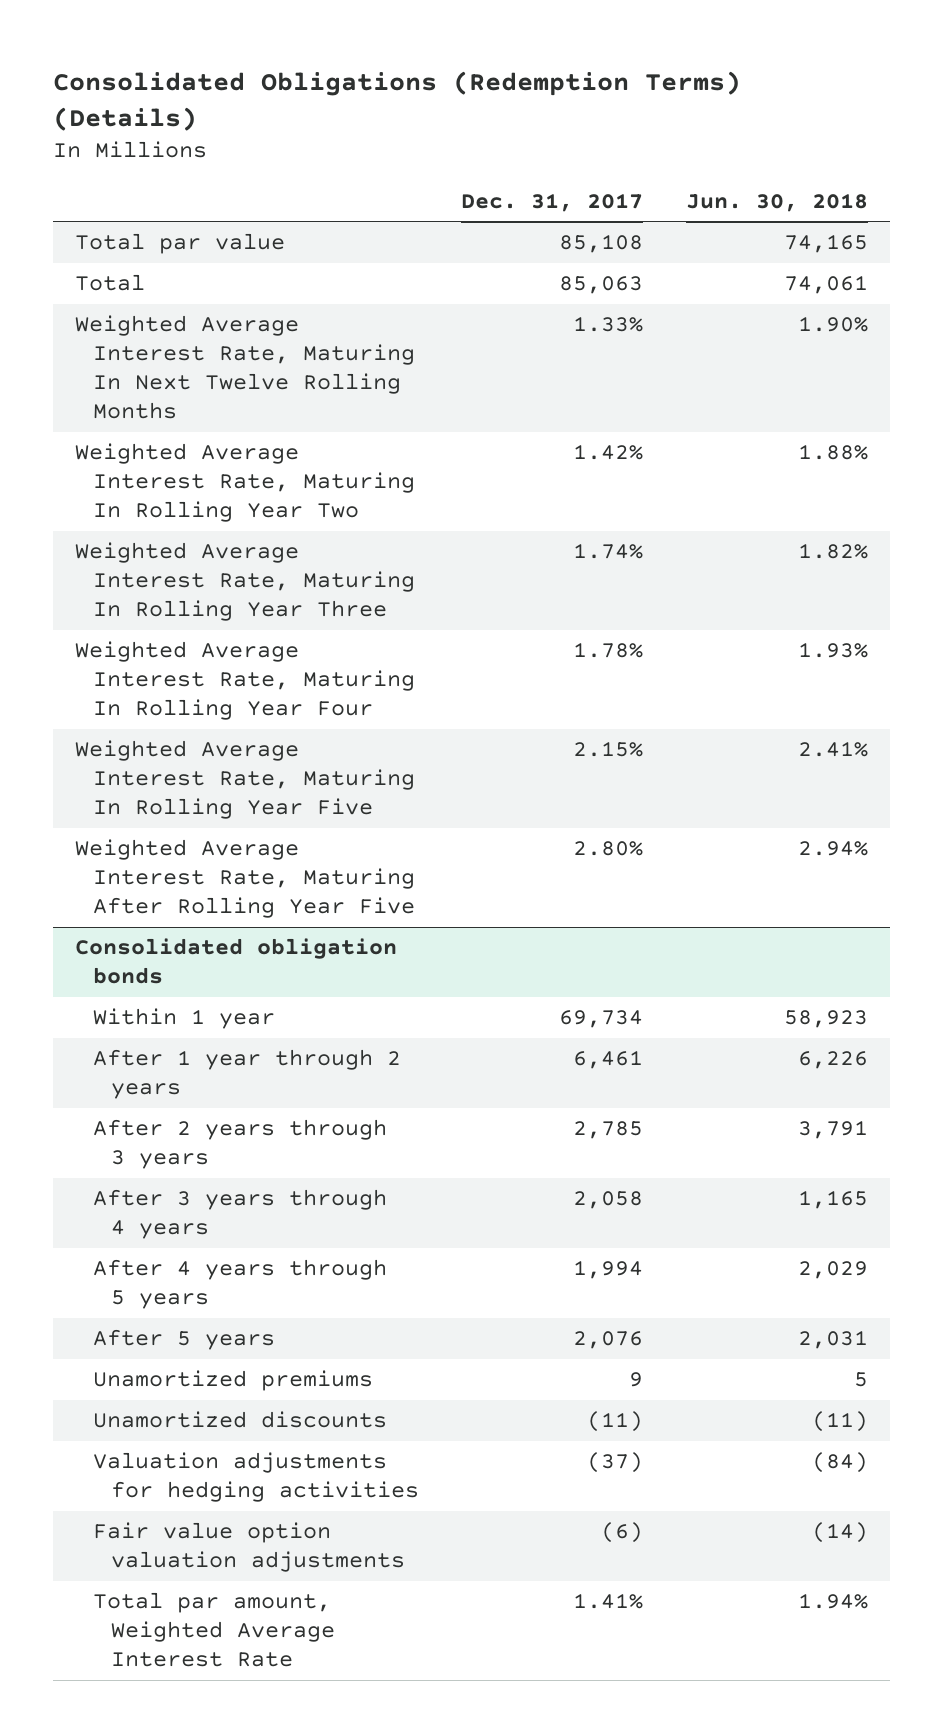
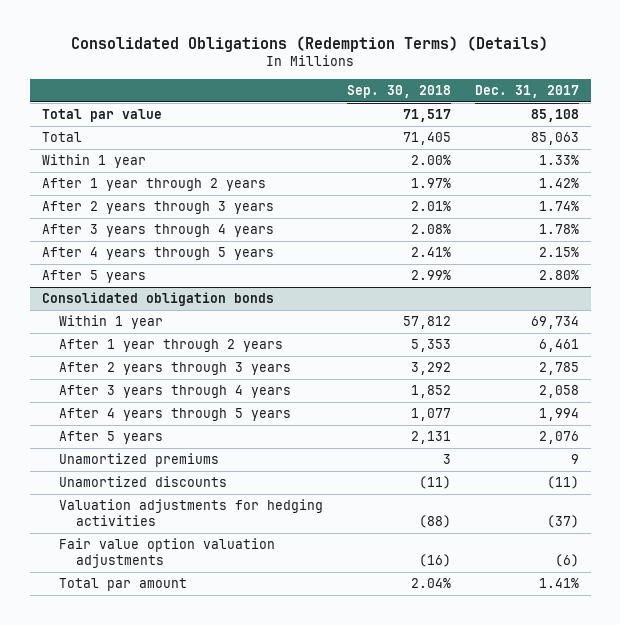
- | Dec. 31, 2017 | Jun. 30, 2018
+ | Sep. 30, 2018 | Dec. 31, 2017
- Weighted Average Interest Rate, Maturing In Next Twelve Rolling Months | 1.33% | 1.90%
- Weighted Average Interest Rate, Maturing In Rolling Year Two | 1.42% | 1.88%
- Weighted Average Interest Rate, Maturing In Rolling Year Three | 1.74% | 1.82%
- Weighted Average Interest Rate, Maturing In Rolling Year Four | 1.78% | 1.93%
- Weighted Average Interest Rate, Maturing In Rolling Year Five | 2.15% | 2.41%
- Weighted Average Interest Rate, Maturing After Rolling Year Five | 2.80% | 2.94%
+ Within 1 year | 2.00% | 1.33%
+ After 1 year through 2 years | 1.97% | 1.42%
+ After 2 years through 3 years | 2.01% | 1.74%
+ After 3 years through 4 years | 2.08% | 1.78%
+ After 4 years through 5 years | 2.41% | 2.15%
+ After 5 years | 2.99% | 2.80%
@ Consolidated obligation bonds
- Total par amount, Weighted Average Interest Rate | 1.41% | 1.94%
+ Total par amount | 2.04% | 1.41%

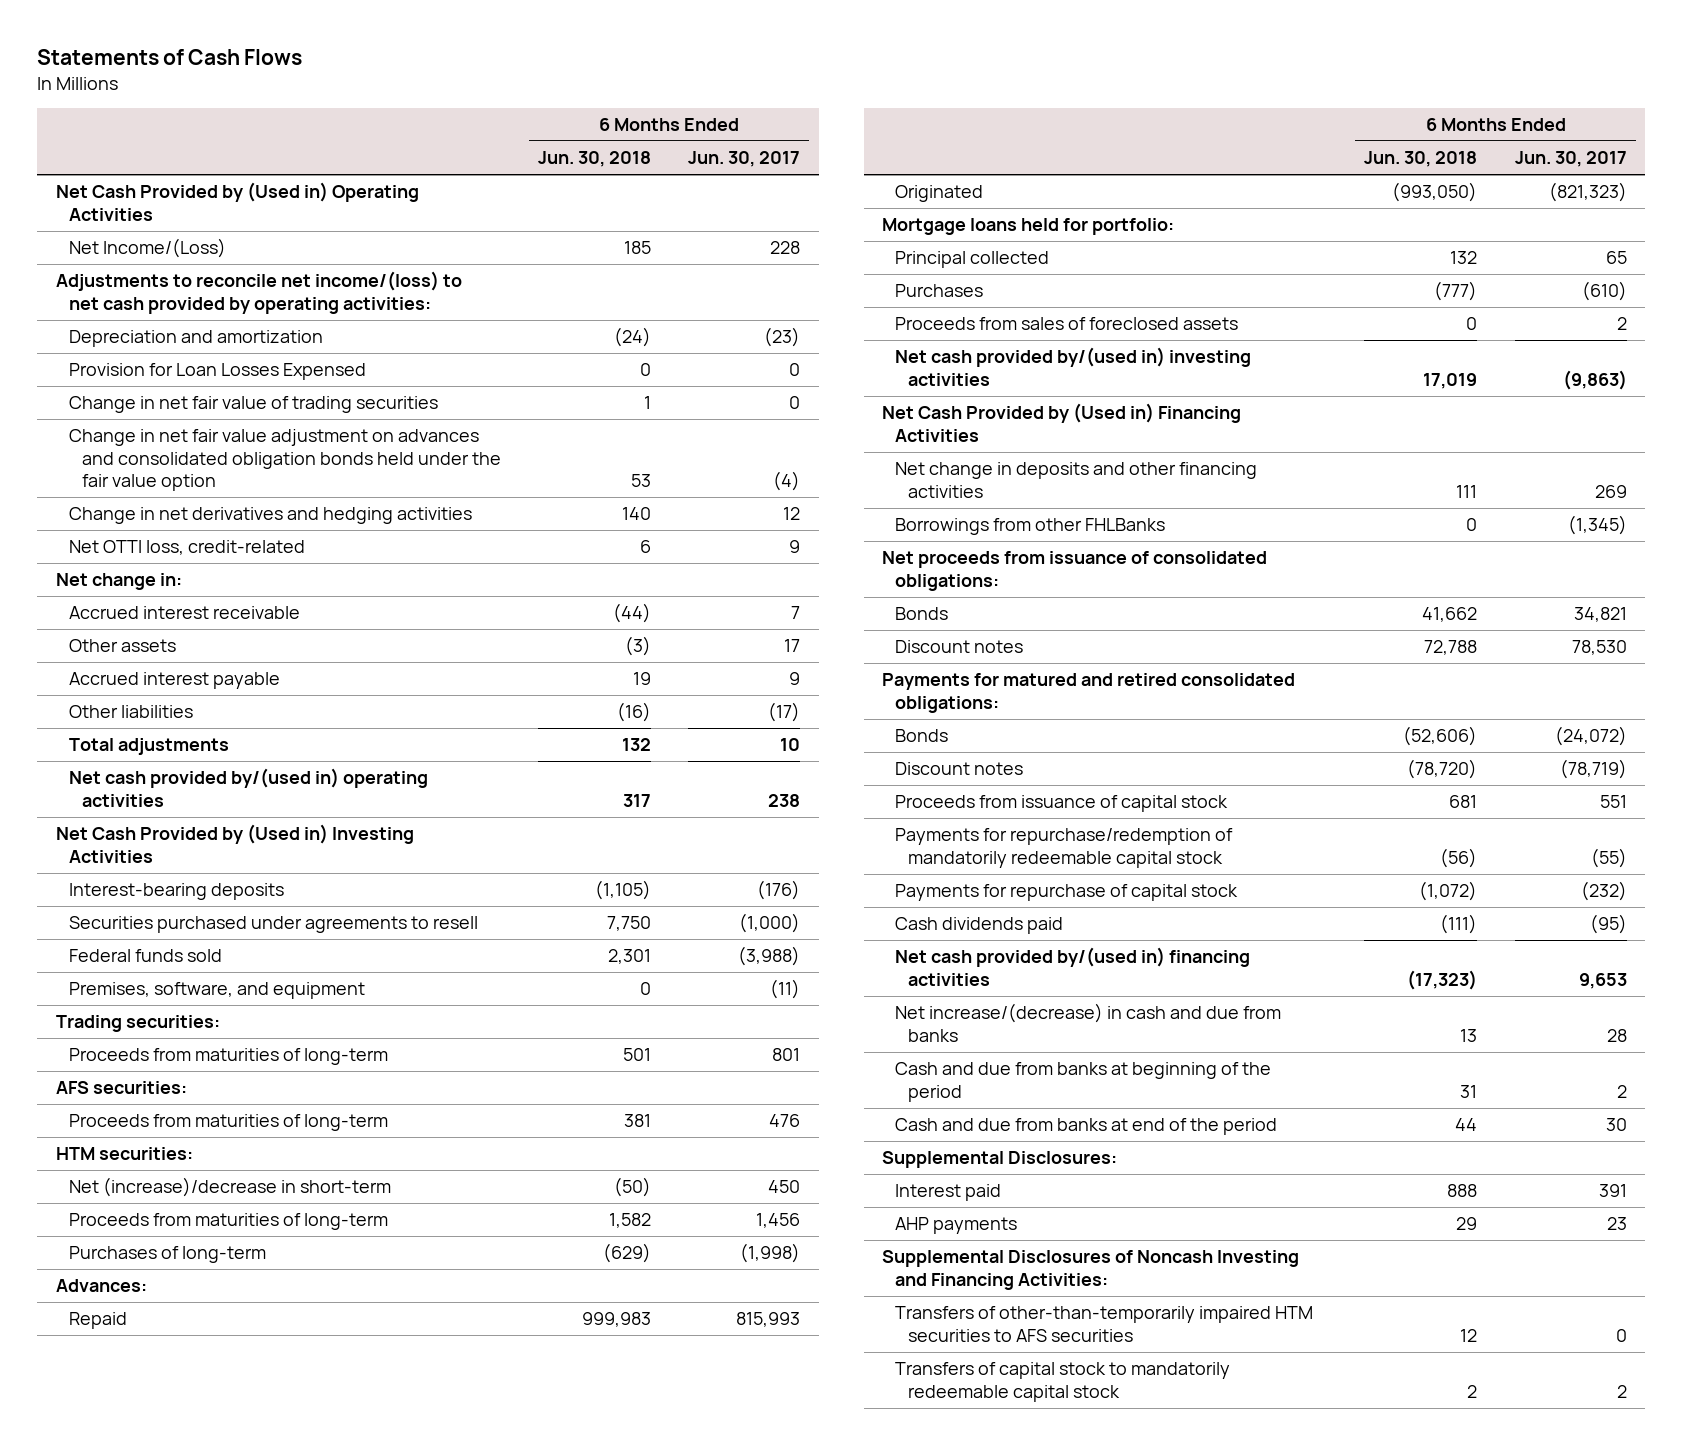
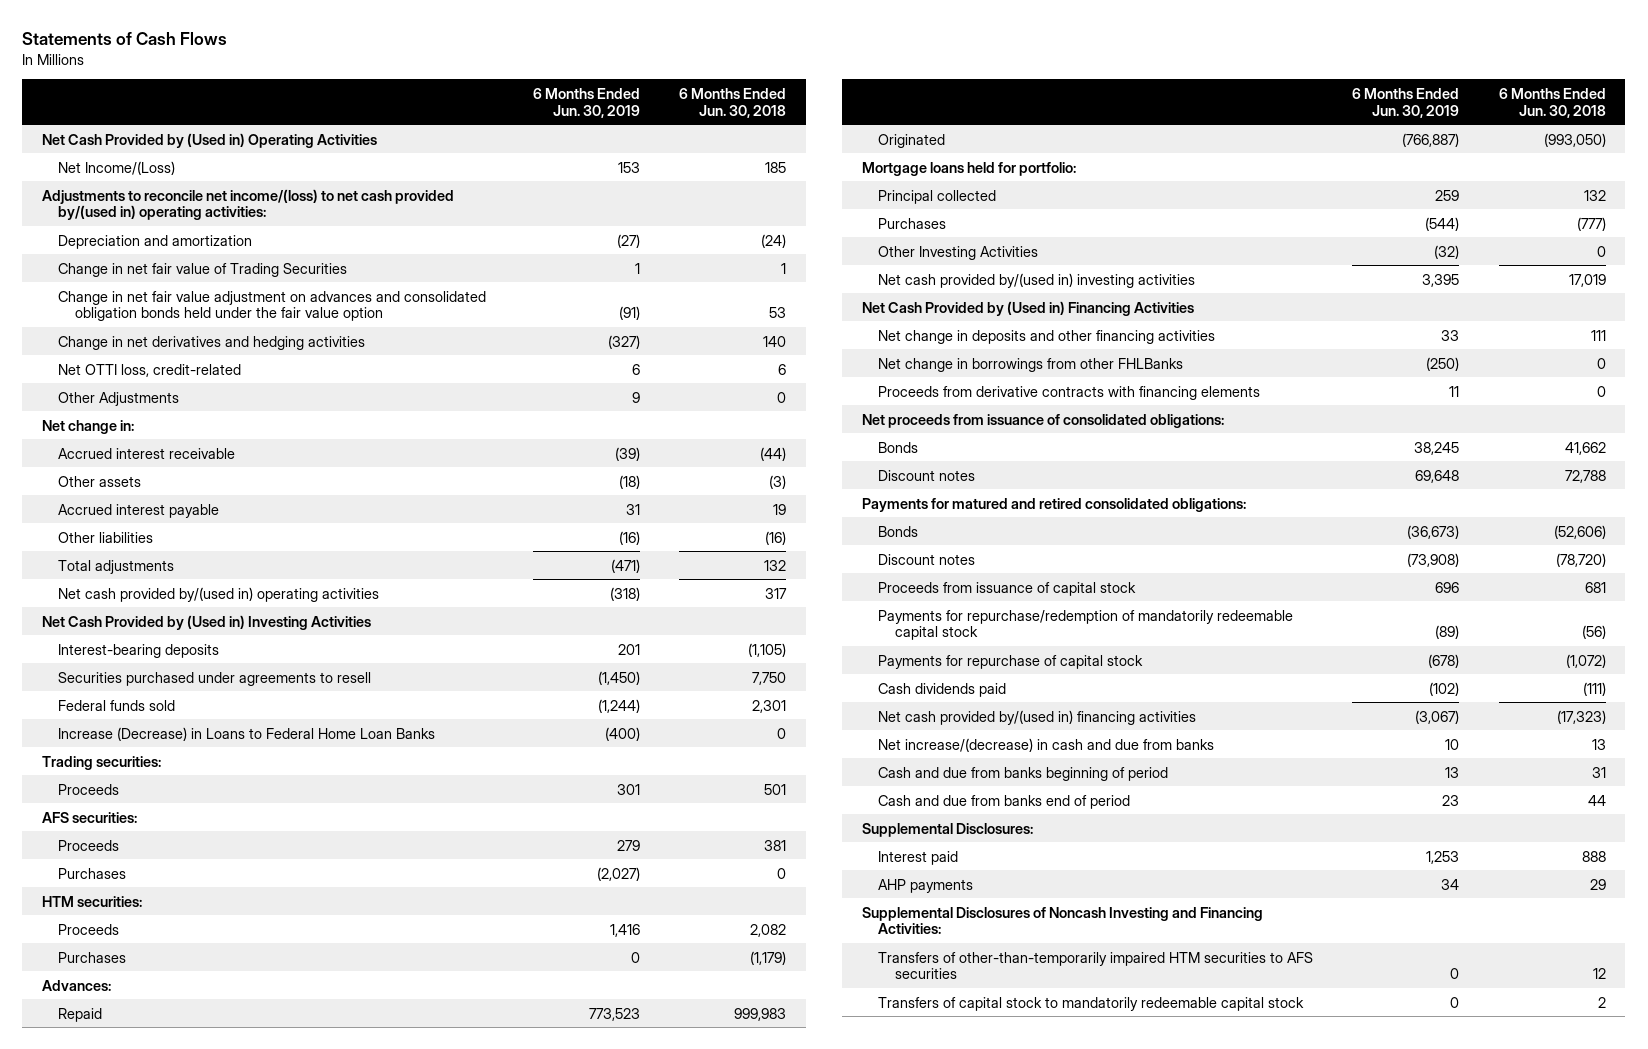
- | 6 Months Ended Jun. 30, 2018 | 6 Months Ended Jun. 30, 2017
+ | 6 Months Ended Jun. 30, 2019 | 6 Months Ended Jun. 30, 2018
- Adjustments to reconcile net income/(loss) to net cash provided by operating activities:
+ Adjustments to reconcile net income/(loss) to net cash provided by/(used in) operating activities:
- Provision for Loan Losses Expensed | 0 | 0
- Change in net fair value of trading securities | 1 | 0
+ Change in net fair value of Trading Securities | 1 | 1
+ Other Adjustments | 9 | 0
- Premises, software, and equipment | 0 | (11)
+ Increase (Decrease) in Loans to Federal Home Loan Banks | (400) | 0
- Proceeds from maturities of long-term | 501 | 801
+ Proceeds | 301 | 501
- Proceeds from maturities of long-term | 381 | 476
+ Proceeds | 279 | 381
+ Purchases | (2,027) | 0
- Net (increase)/decrease in short-term | (50) | 450
- Proceeds from maturities of long-term | 1,582 | 1,456
- Purchases of long-term | (629) | (1,998)
+ Proceeds | 1,416 | 2,082
+ Purchases | 0 | (1,179)
- Proceeds from sales of foreclosed assets | 0 | 2
+ Other Investing Activities | (32) | 0
- Borrowings from other FHLBanks | 0 | (1,345)
+ Net change in borrowings from other FHLBanks | (250) | 0
+ Proceeds from derivative contracts with financing elements | 11 | 0
- Cash and due from banks at beginning of the period | 31 | 2
- Cash and due from banks at end of the period | 44 | 30
+ Cash and due from banks beginning of period | 13 | 31
+ Cash and due from banks end of period | 23 | 44

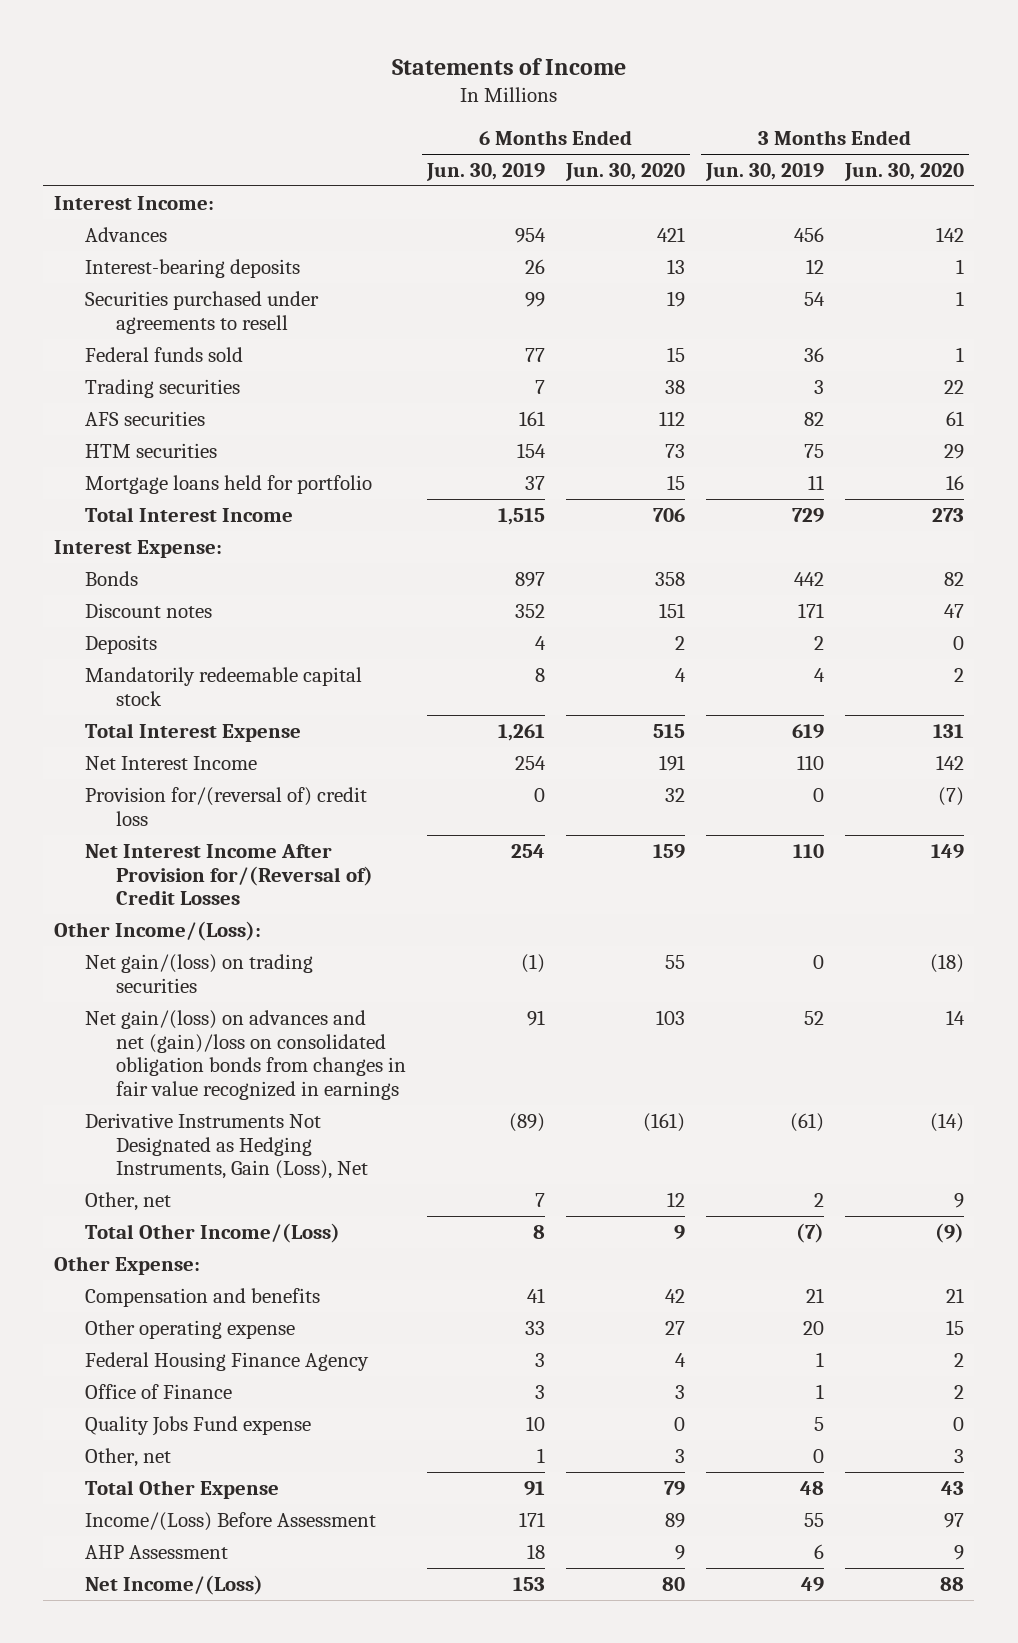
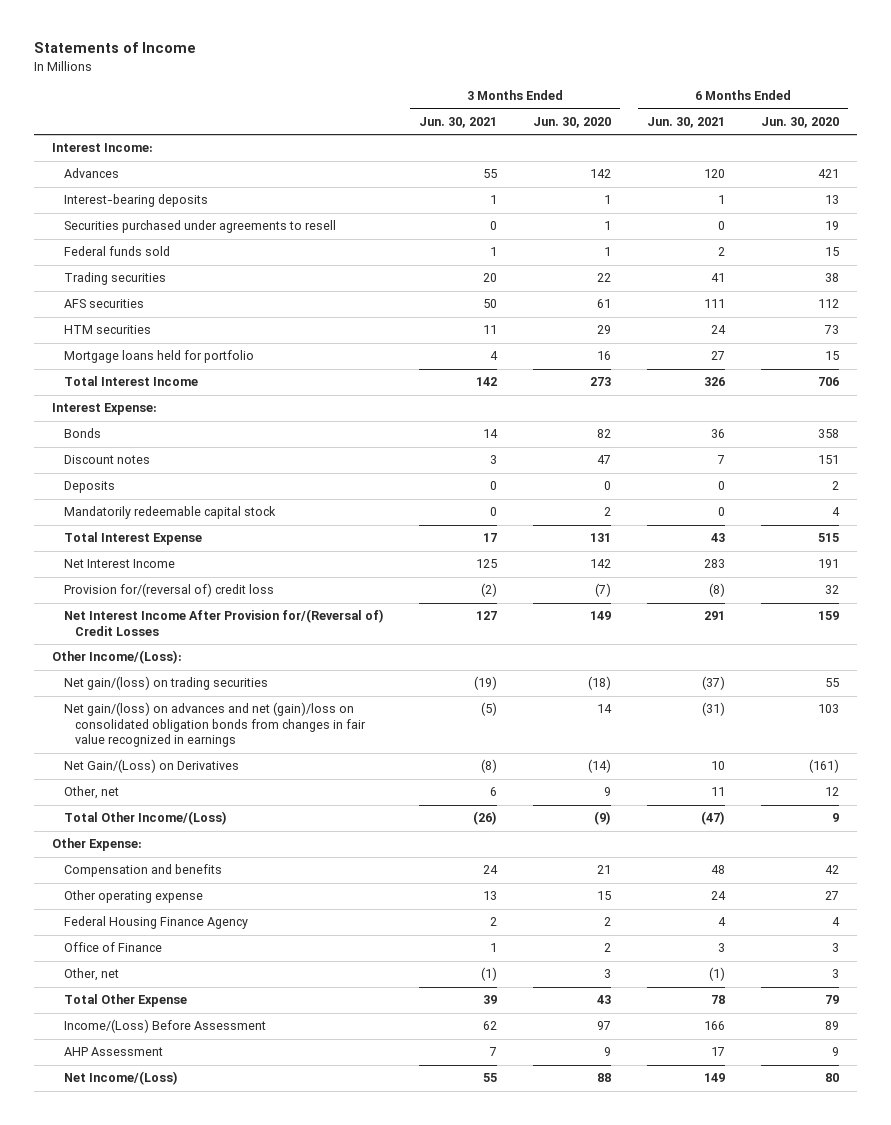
- | 6 Months Ended Jun. 30, 2019 | 6 Months Ended Jun. 30, 2020 | 3 Months Ended Jun. 30, 2019 | 3 Months Ended Jun. 30, 2020
+ | 3 Months Ended Jun. 30, 2021 | 3 Months Ended Jun. 30, 2020 | 6 Months Ended Jun. 30, 2021 | 6 Months Ended Jun. 30, 2020
- Derivative Instruments Not Designated as Hedging Instruments, Gain (Loss), Net | (89) | (161) | (61) | (14)
+ Net Gain/(Loss) on Derivatives | (8) | (14) | 10 | (161)
- Quality Jobs Fund expense | 10 | 0 | 5 | 0

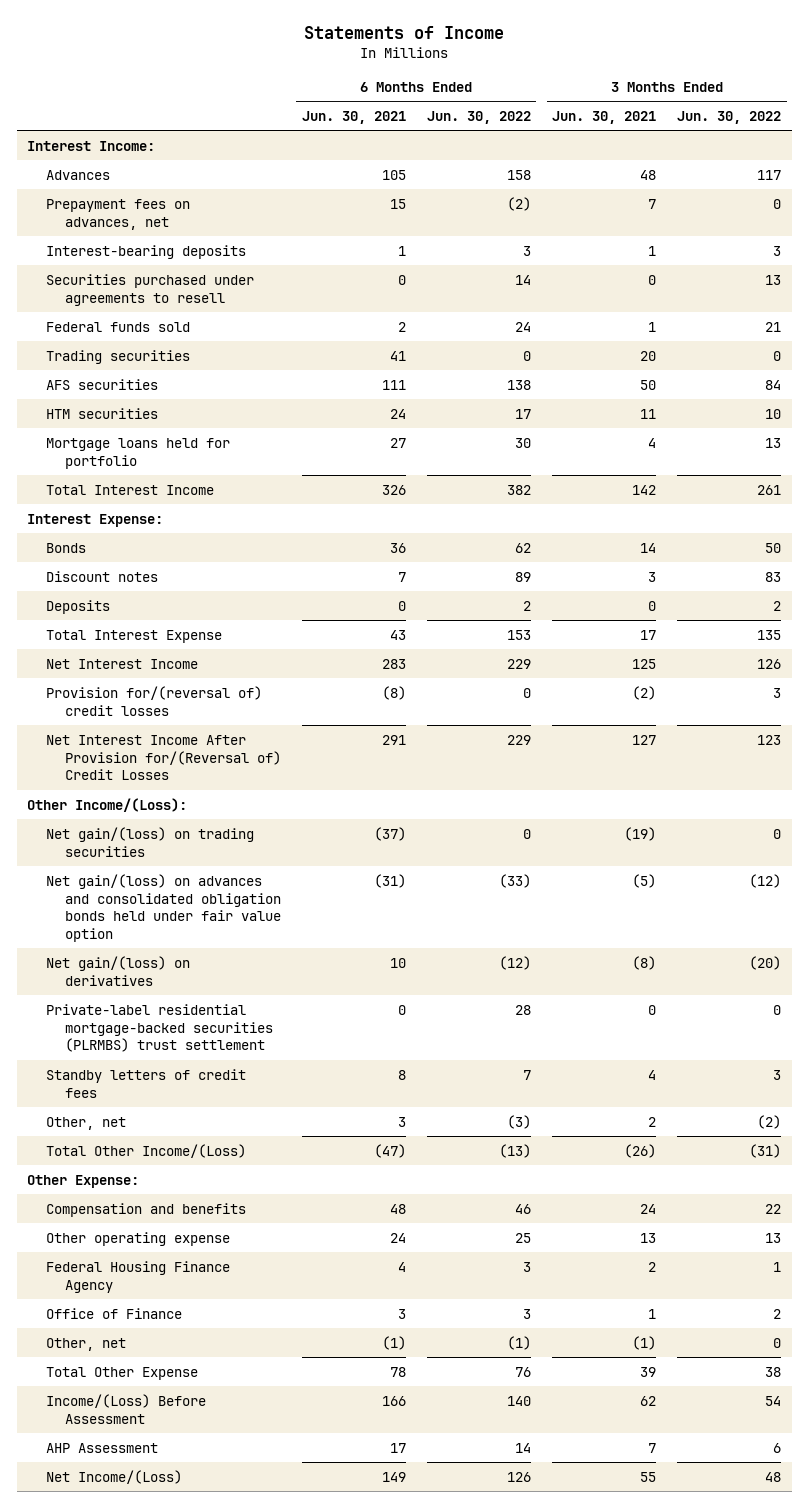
- | 3 Months Ended Jun. 30, 2021 | 3 Months Ended Jun. 30, 2020 | 6 Months Ended Jun. 30, 2021 | 6 Months Ended Jun. 30, 2020
+ | 6 Months Ended Jun. 30, 2021 | 6 Months Ended Jun. 30, 2022 | 3 Months Ended Jun. 30, 2021 | 3 Months Ended Jun. 30, 2022
- Advances | 55 | 142 | 120 | 421
+ Advances | 105 | 158 | 48 | 117
+ Prepayment fees on advances, net | 15 | (2) | 7 | 0
- Mandatorily redeemable capital stock | 0 | 2 | 0 | 4
- Provision for/(reversal of) credit loss | (2) | (7) | (8) | 32
+ Provision for/(reversal of) credit losses | (8) | 0 | (2) | 3
- Net gain/(loss) on advances and net (gain)/loss on consolidated obligation bonds from changes in fair value recognized in earnings | (5) | 14 | (31) | 103
- Net Gain/(Loss) on Derivatives | (8) | (14) | 10 | (161)
- Other, net | 6 | 9 | 11 | 12
+ Net gain/(loss) on advances and consolidated obligation bonds held under fair value option | (31) | (33) | (5) | (12)
+ Net gain/(loss) on derivatives | 10 | (12) | (8) | (20)
+ Private-label residential mortgage-backed securities (PLRMBS) trust settlement | 0 | 28 | 0 | 0
+ Standby letters of credit fees | 8 | 7 | 4 | 3
+ Other, net | 3 | (3) | 2 | (2)

